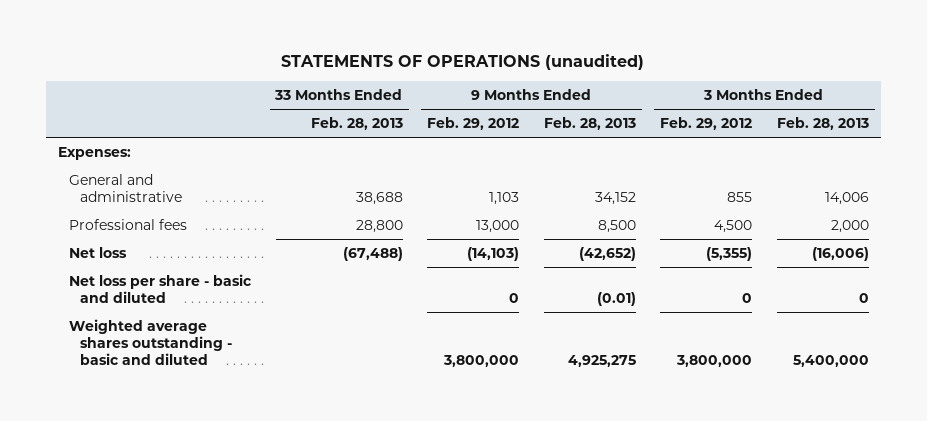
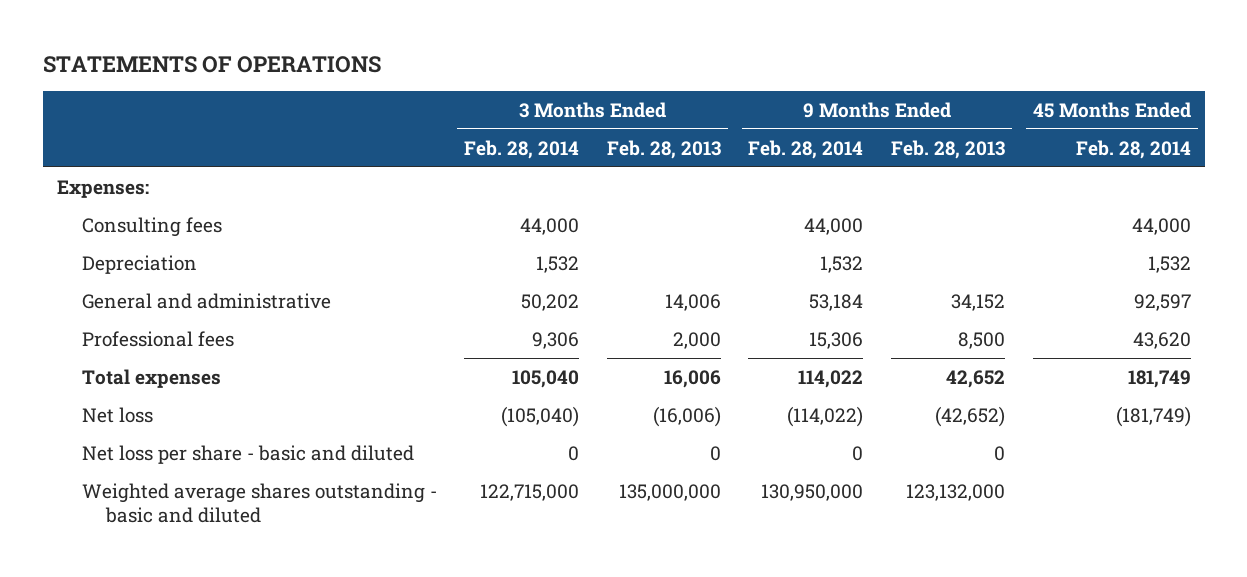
- STATEMENTS OF OPERATIONS (unaudited)
+ STATEMENTS OF OPERATIONS
- | 33 Months Ended Feb. 28, 2013 | 9 Months Ended Feb. 29, 2012 | 9 Months Ended Feb. 28, 2013 | 3 Months Ended Feb. 29, 2012 | 3 Months Ended Feb. 28, 2013
+ | 3 Months Ended Feb. 28, 2014 | 3 Months Ended Feb. 28, 2013 | 9 Months Ended Feb. 28, 2014 | 9 Months Ended Feb. 28, 2013 | 45 Months Ended Feb. 28, 2014
+ Consulting fees | 44,000 | | 44,000 | | 44,000
+ Depreciation | 1,532 | | 1,532 | | 1,532
+ Total expenses | 105,040 | 16,006 | 114,022 | 42,652 | 181,749
- Net loss per share - basic and diluted | | 0 | (0.01) | 0 | 0
- Weighted average shares outstanding - basic and diluted | | 3,800,000 | 4,925,275 | 3,800,000 | 5,400,000
+ Net loss per share - basic and diluted | 0 | 0 | 0 | 0 |
+ Weighted average shares outstanding - basic and diluted | 122,715,000 | 135,000,000 | 130,950,000 | 123,132,000 |

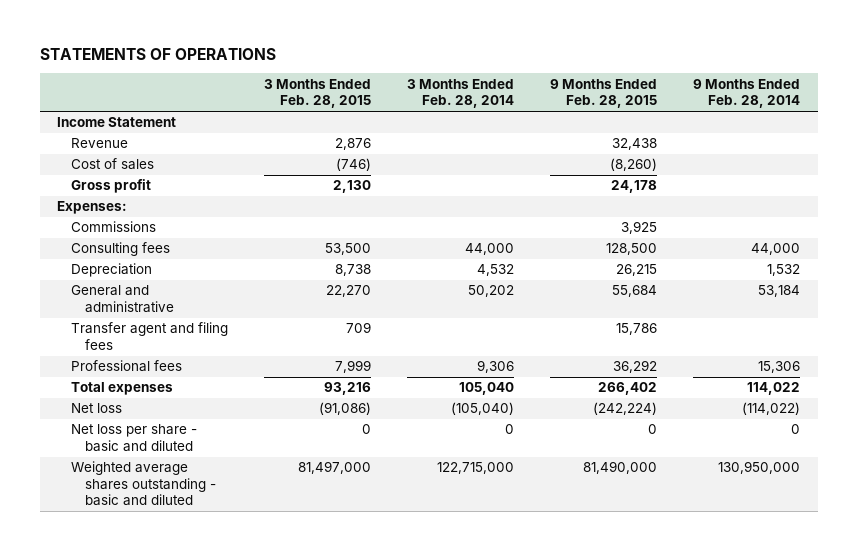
- | 3 Months Ended Feb. 28, 2014 | 3 Months Ended Feb. 28, 2013 | 9 Months Ended Feb. 28, 2014 | 9 Months Ended Feb. 28, 2013 | 45 Months Ended Feb. 28, 2014
+ | 3 Months Ended Feb. 28, 2015 | 3 Months Ended Feb. 28, 2014 | 9 Months Ended Feb. 28, 2015 | 9 Months Ended Feb. 28, 2014
+ Income Statement
+ Revenue | 2,876 | | 32,438 |
+ Cost of sales | (746) | | (8,260) |
+ Gross profit | 2,130 | | 24,178 |
+ Commissions | | | 3,925 |
- Depreciation | 1,532 | | 1,532 | | 1,532
+ Depreciation | 8,738 | 4,532 | 26,215 | 1,532
+ Transfer agent and filing fees | 709 | | 15,786 |

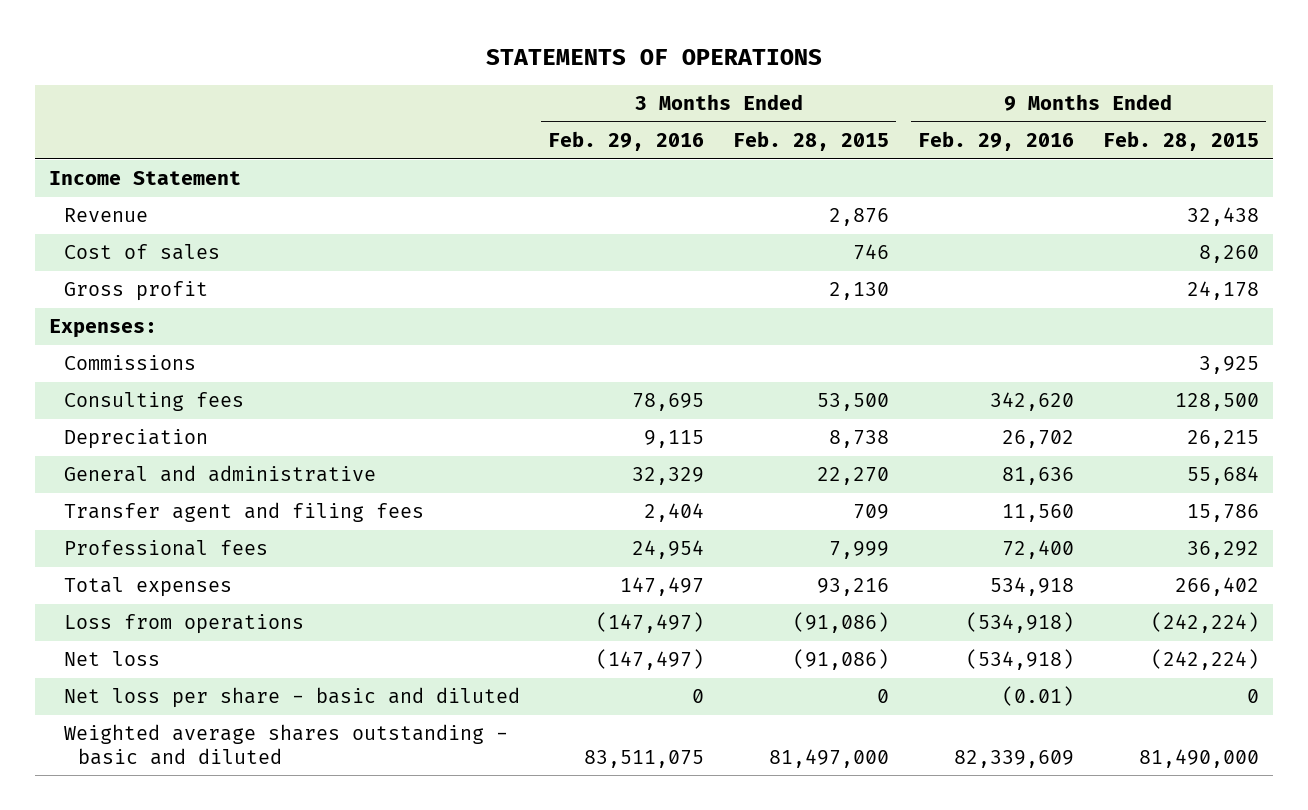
- | 3 Months Ended Feb. 28, 2015 | 3 Months Ended Feb. 28, 2014 | 9 Months Ended Feb. 28, 2015 | 9 Months Ended Feb. 28, 2014
+ | 3 Months Ended Feb. 29, 2016 | 3 Months Ended Feb. 28, 2015 | 9 Months Ended Feb. 29, 2016 | 9 Months Ended Feb. 28, 2015
- Cost of sales | (746) | | (8,260) |
+ Cost of sales | | 746 | | 8,260
+ Loss from operations | (147,497) | (91,086) | (534,918) | (242,224)

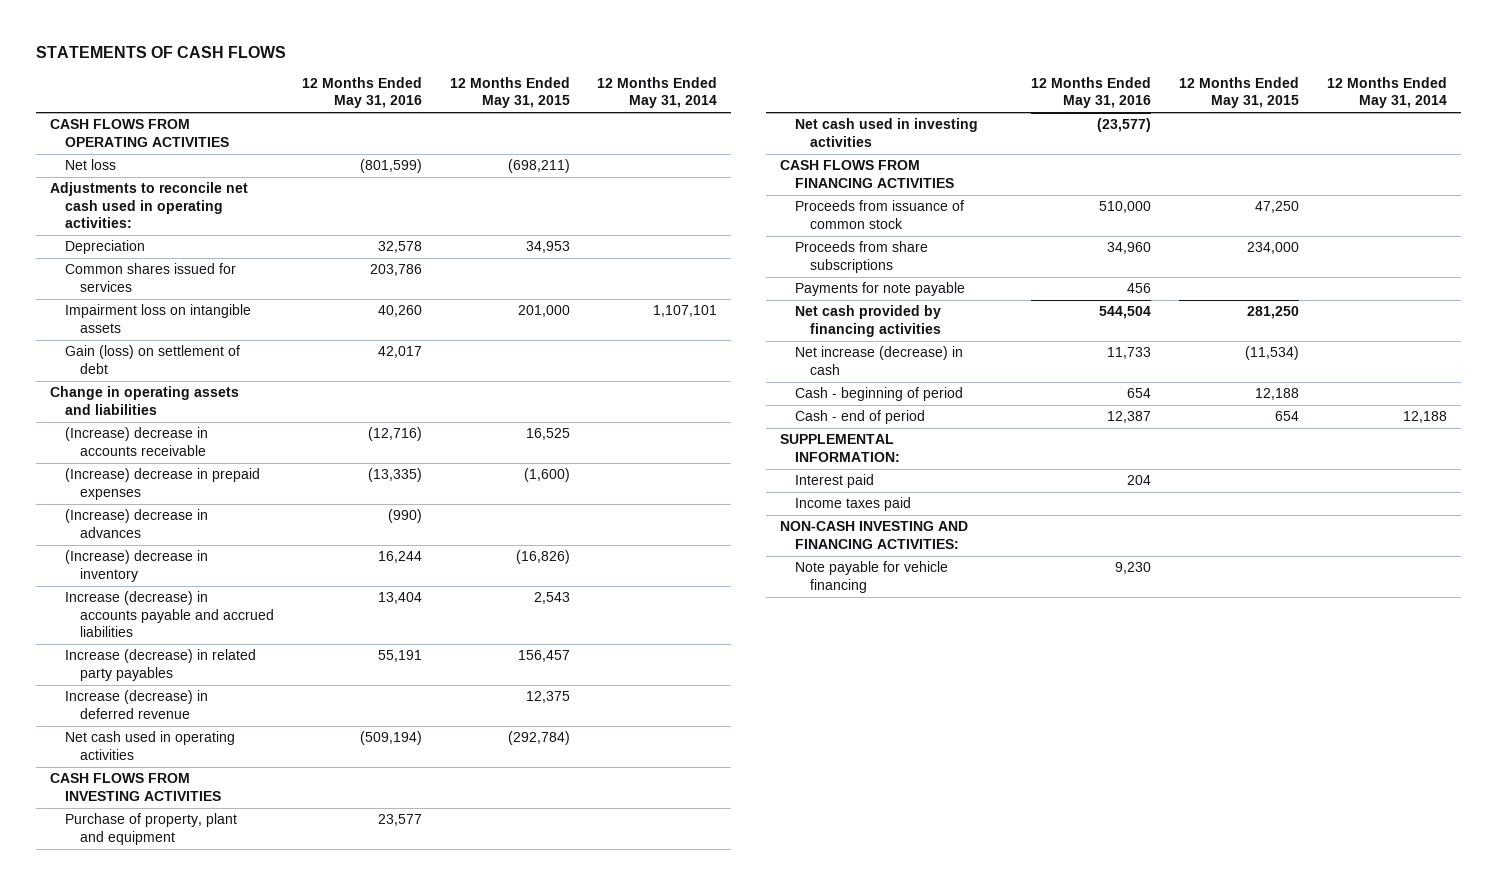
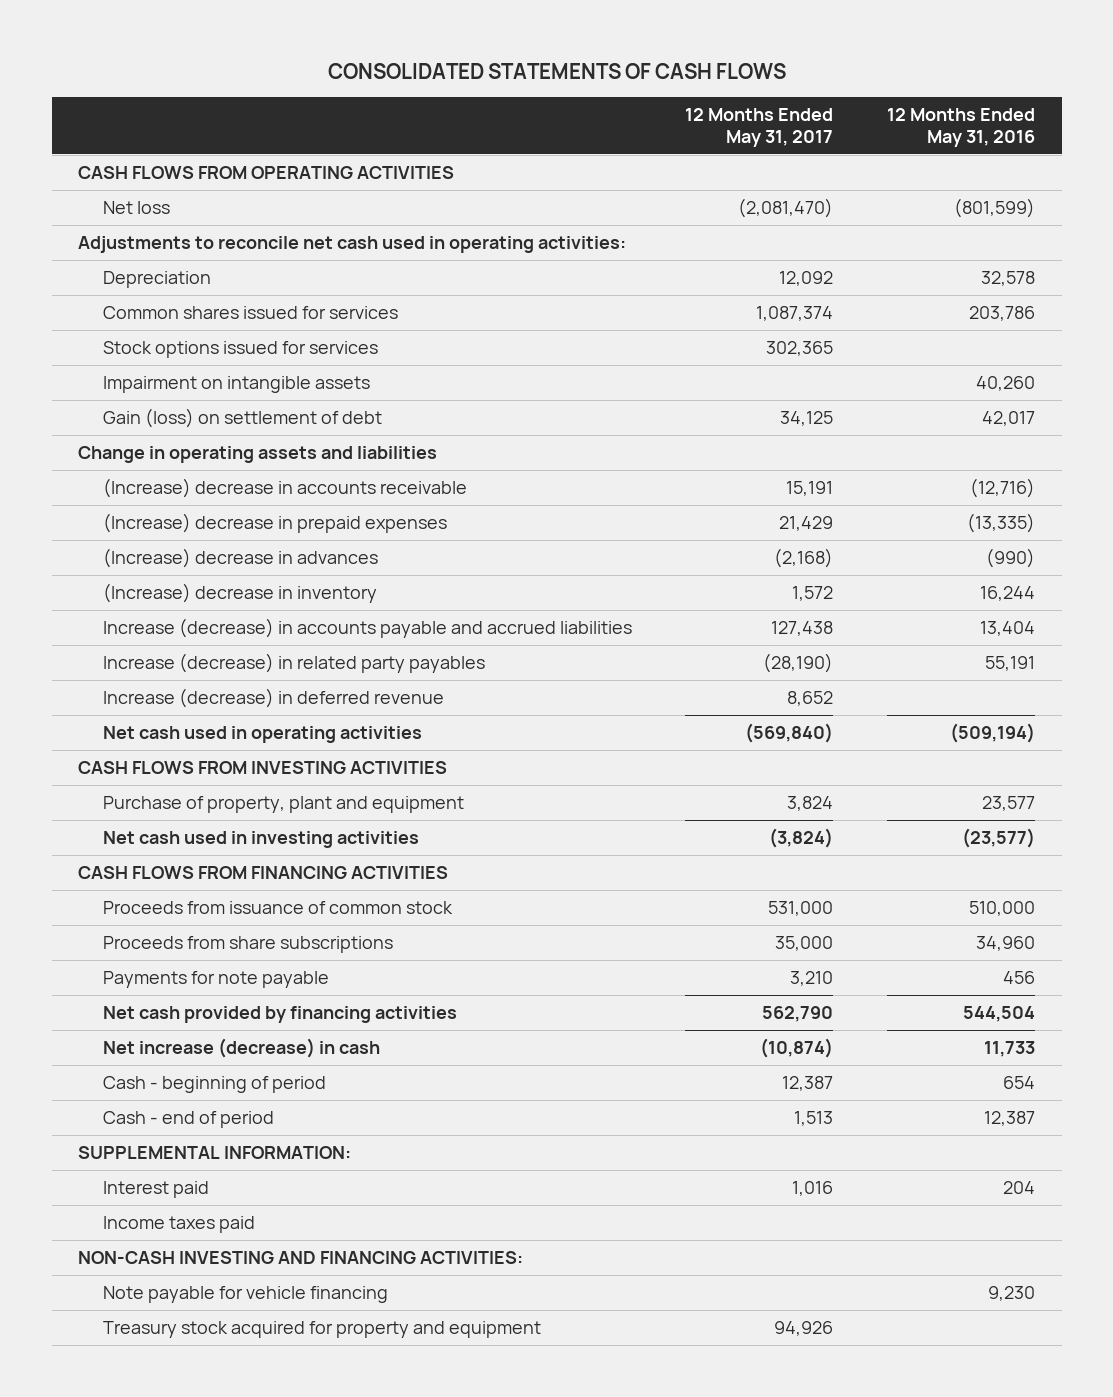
- STATEMENTS OF CASH FLOWS
+ CONSOLIDATED STATEMENTS OF CASH FLOWS
- | 12 Months Ended May 31, 2016 | 12 Months Ended May 31, 2015 | 12 Months Ended May 31, 2014
+ | 12 Months Ended May 31, 2017 | 12 Months Ended May 31, 2016
- Impairment loss on intangible assets | 40,260 | 201,000 | 1,107,101
+ Stock options issued for services | 302,365 |
+ Impairment on intangible assets | | 40,260
+ Treasury stock acquired for property and equipment | 94,926 |

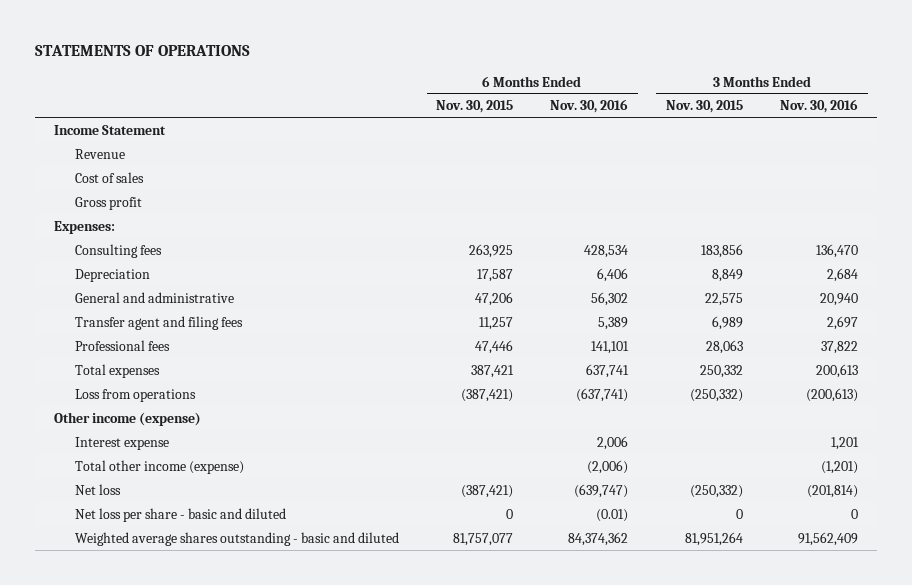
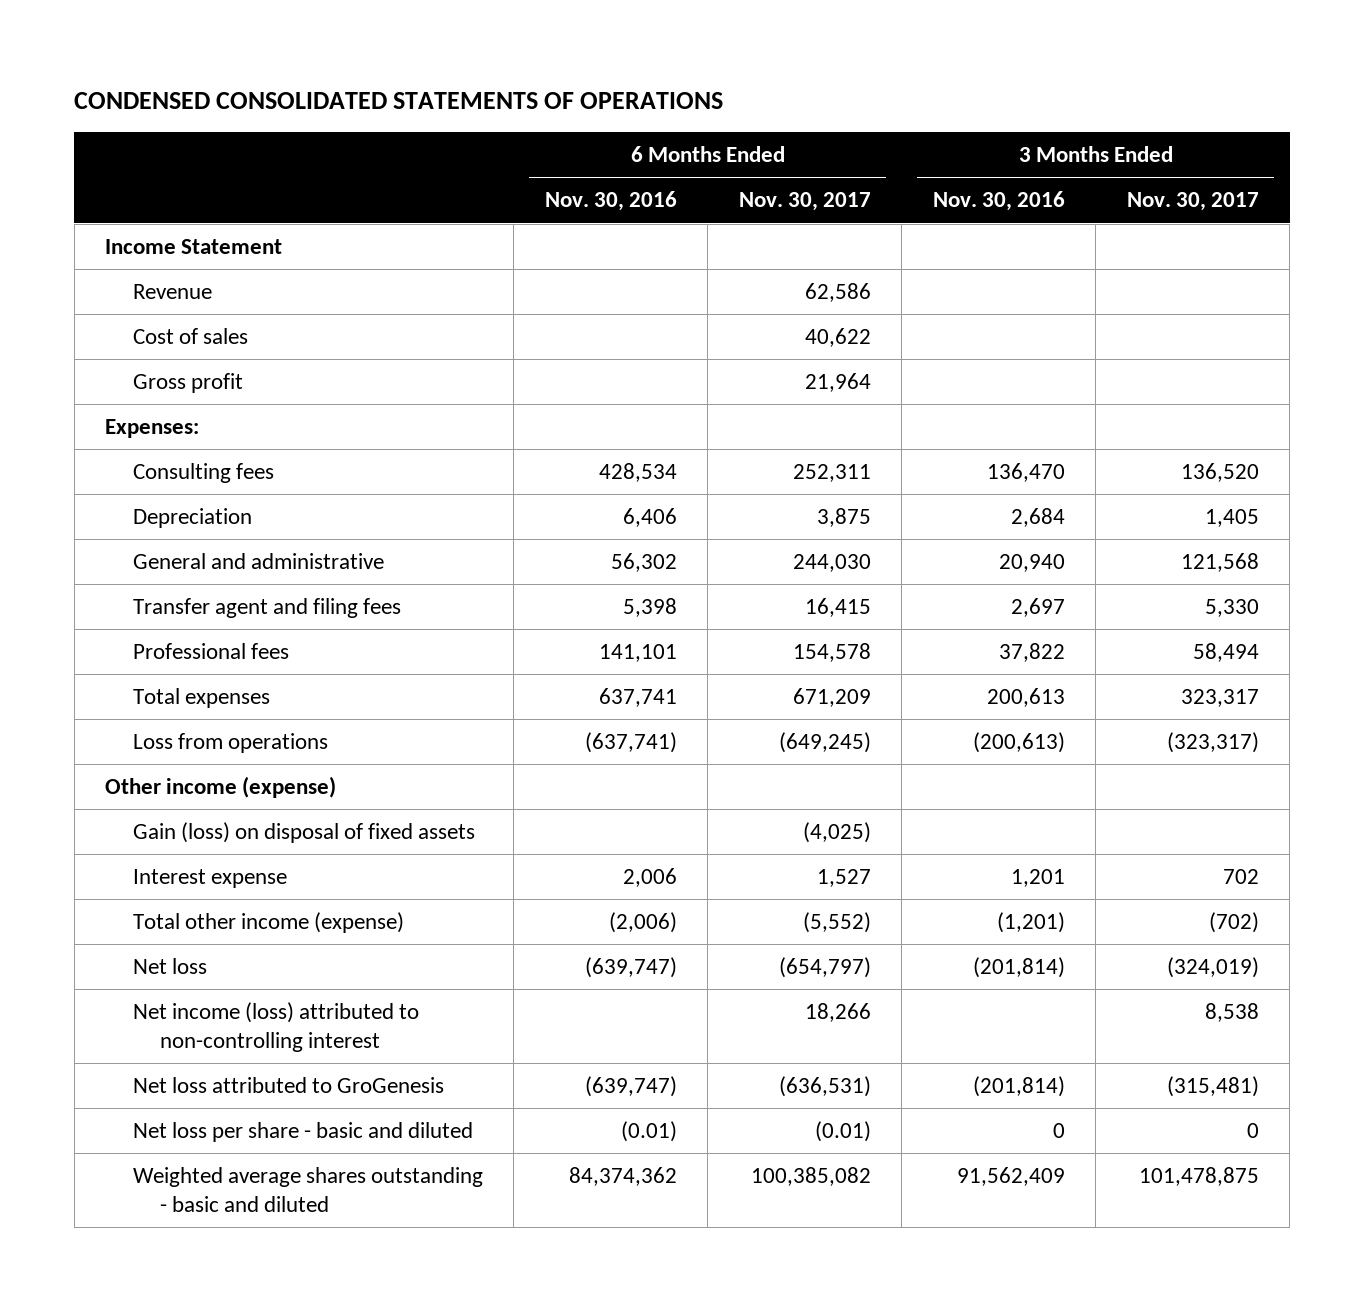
- STATEMENTS OF OPERATIONS
+ CONDENSED CONSOLIDATED STATEMENTS OF OPERATIONS
- | 6 Months Ended Nov. 30, 2015 | 6 Months Ended Nov. 30, 2016 | 3 Months Ended Nov. 30, 2015 | 3 Months Ended Nov. 30, 2016
+ | 6 Months Ended Nov. 30, 2016 | 6 Months Ended Nov. 30, 2017 | 3 Months Ended Nov. 30, 2016 | 3 Months Ended Nov. 30, 2017
- Transfer agent and filing fees | 11,257 | 5,389 | 6,989 | 2,697
+ Transfer agent and filing fees | 5,398 | 16,415 | 2,697 | 5,330
+ Gain (loss) on disposal of fixed assets | | (4,025) | |
+ Net income (loss) attributed to non-controlling interest | | 18,266 | | 8,538
+ Net loss attributed to GroGenesis | (639,747) | (636,531) | (201,814) | (315,481)

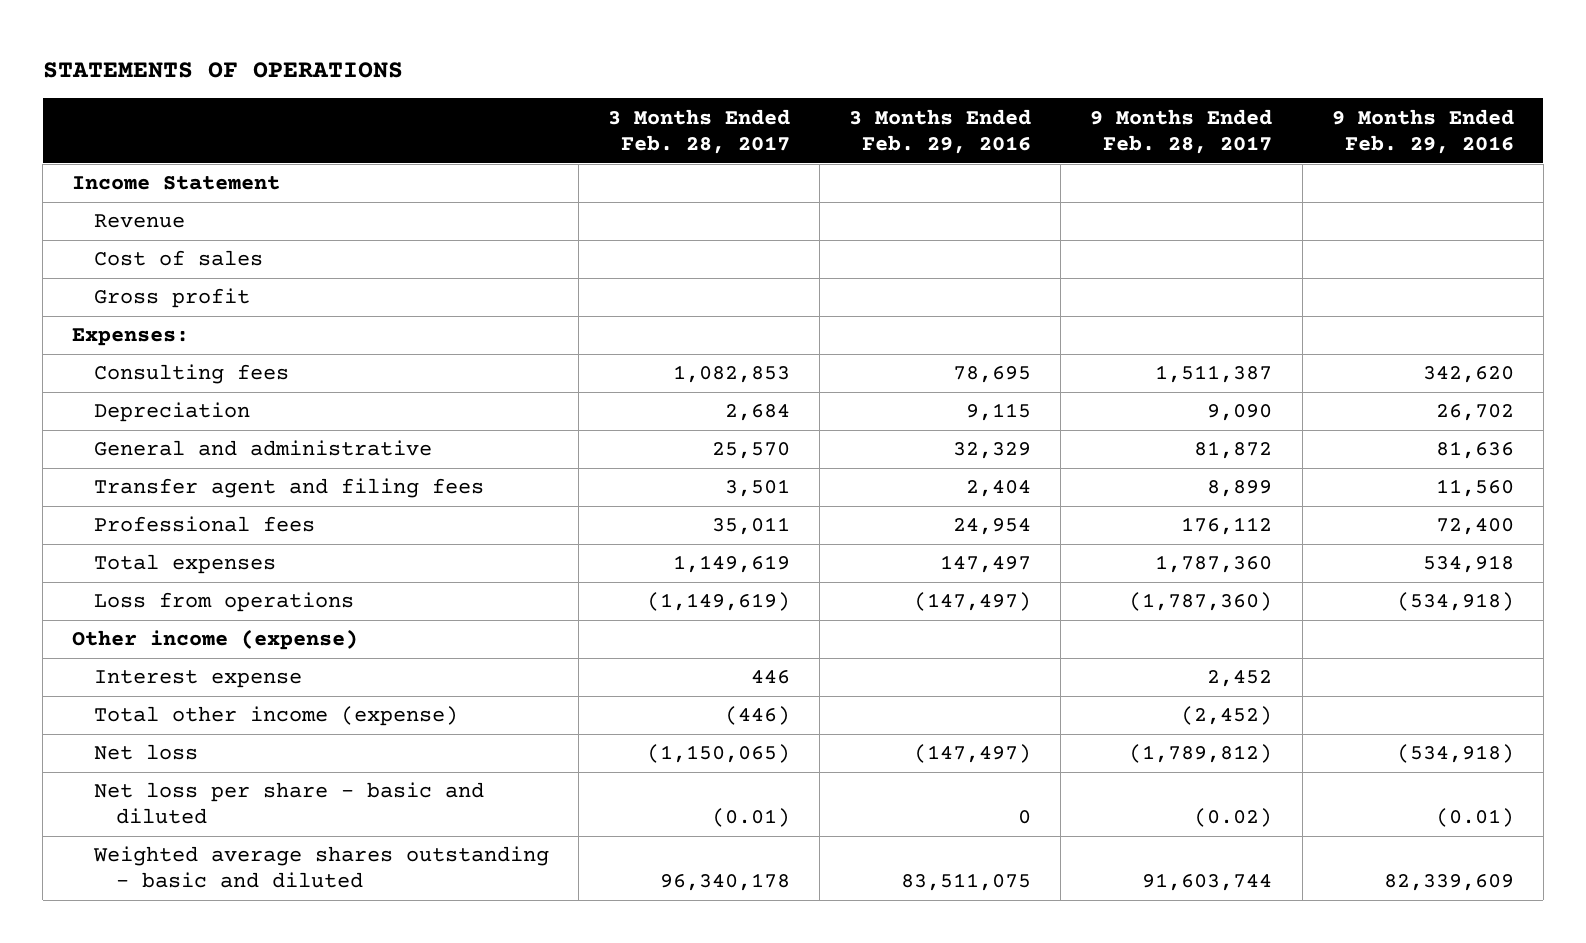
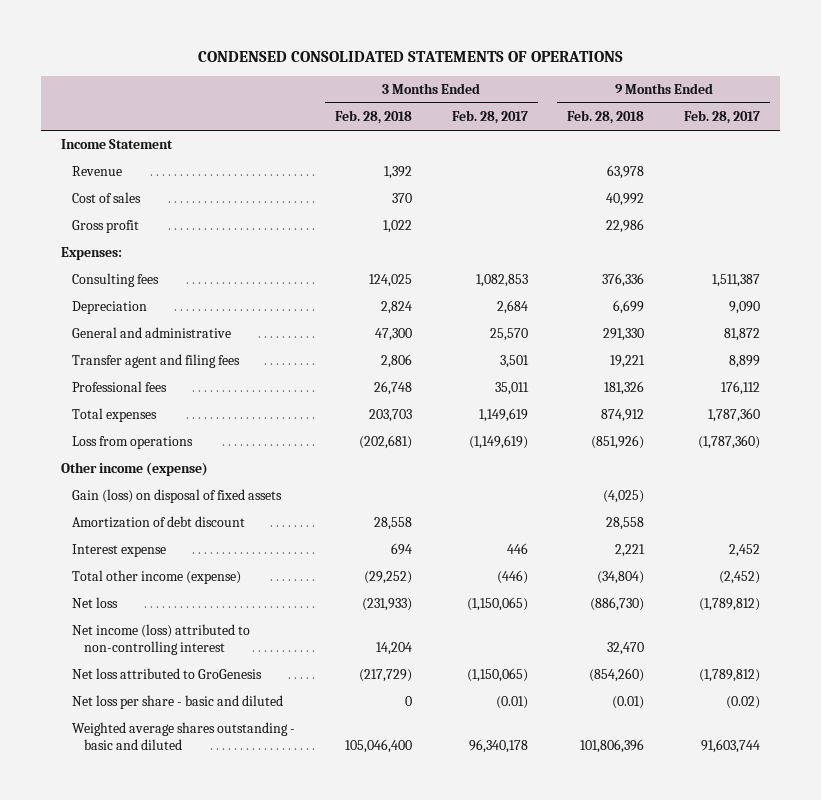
- STATEMENTS OF OPERATIONS
+ CONDENSED CONSOLIDATED STATEMENTS OF OPERATIONS
- | 3 Months Ended Feb. 28, 2017 | 3 Months Ended Feb. 29, 2016 | 9 Months Ended Feb. 28, 2017 | 9 Months Ended Feb. 29, 2016
+ | 3 Months Ended Feb. 28, 2018 | 3 Months Ended Feb. 28, 2017 | 9 Months Ended Feb. 28, 2018 | 9 Months Ended Feb. 28, 2017
+ Gain (loss) on disposal of fixed assets | | | (4,025) |
+ Amortization of debt discount | 28,558 | | 28,558 |
+ Net income (loss) attributed to non-controlling interest | 14,204 | | 32,470 |
+ Net loss attributed to GroGenesis | (217,729) | (1,150,065) | (854,260) | (1,789,812)

